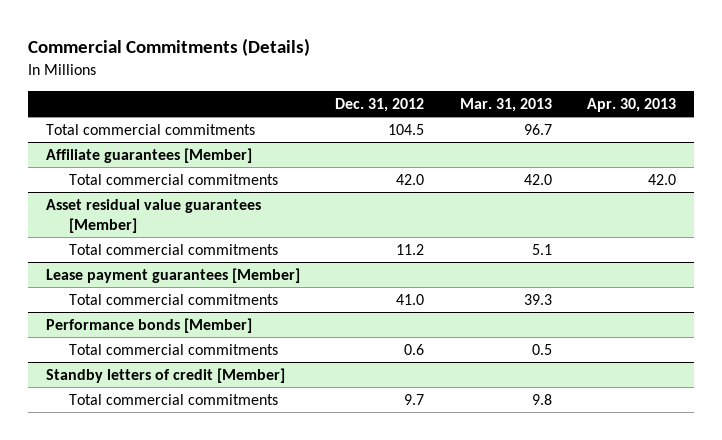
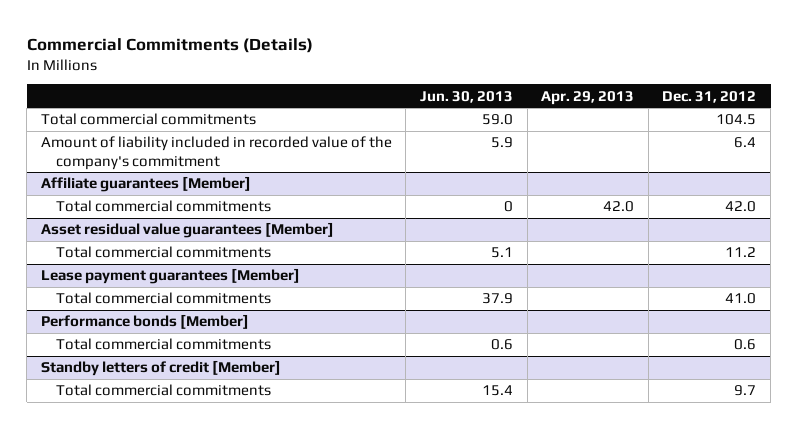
- | Dec. 31, 2012 | Mar. 31, 2013 | Apr. 30, 2013
+ | Jun. 30, 2013 | Apr. 29, 2013 | Dec. 31, 2012
+ Amount of liability included in recorded value of the company's commitment | 5.9 | | 6.4

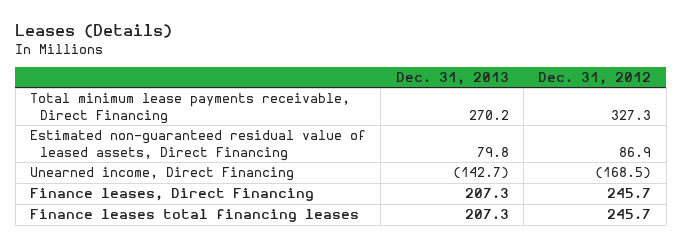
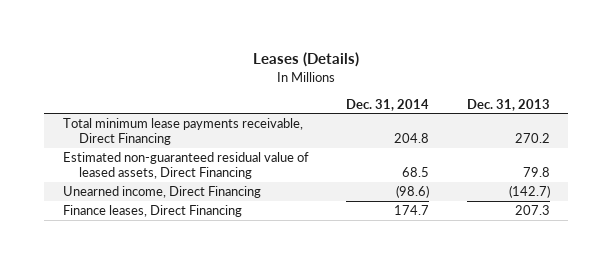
- | Dec. 31, 2013 | Dec. 31, 2012
+ | Dec. 31, 2014 | Dec. 31, 2013
- Finance leases total financing leases | 207.3 | 245.7

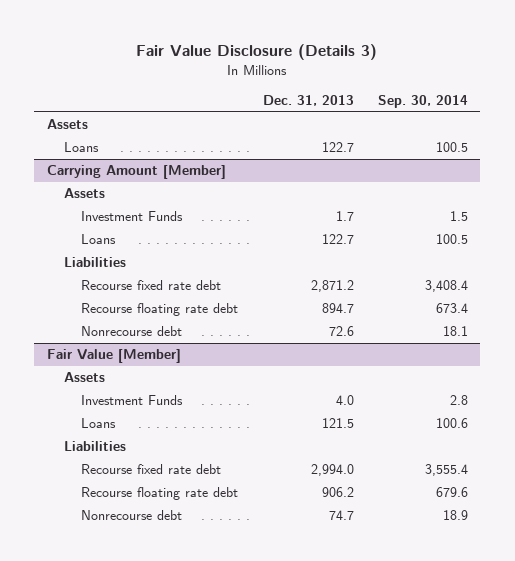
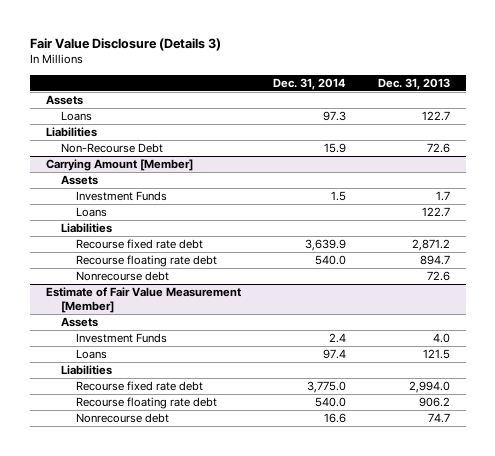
- | Dec. 31, 2013 | Sep. 30, 2014
+ | Dec. 31, 2014 | Dec. 31, 2013
+ Liabilities
+ Non-Recourse Debt | 15.9 | 72.6
- Fair Value [Member]
+ Estimate of Fair Value Measurement [Member]

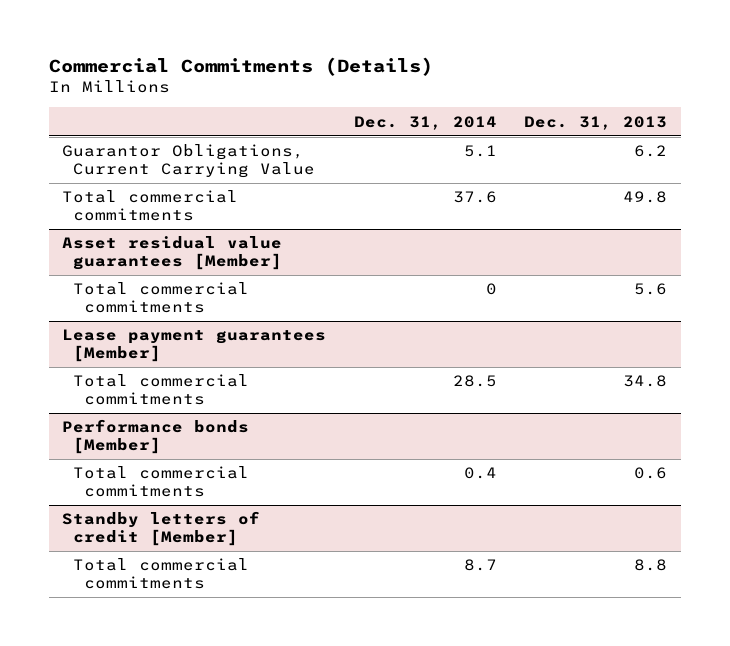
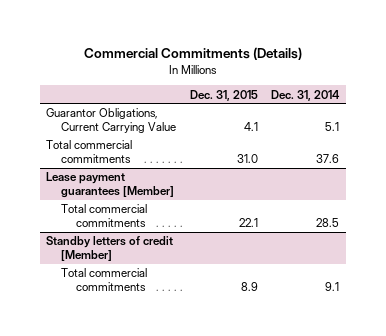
- | Dec. 31, 2014 | Dec. 31, 2013
+ | Dec. 31, 2015 | Dec. 31, 2014
- Asset residual value guarantees [Member]
- Total commercial commitments | 0 | 5.6
- Performance bonds [Member]
- Total commercial commitments | 0.4 | 0.6
@ Standby letters of credit [Member]
- Total commercial commitments | 8.7 | 8.8
+ Total commercial commitments | 8.9 | 9.1

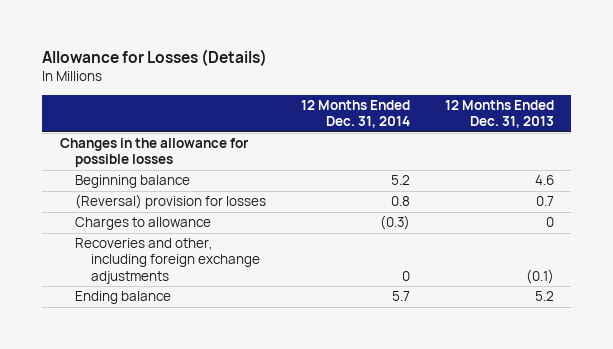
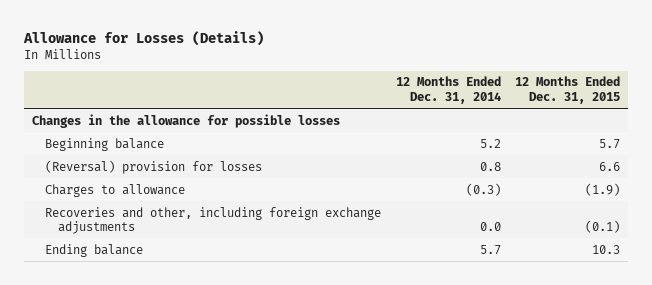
- | 12 Months Ended Dec. 31, 2014 | 12 Months Ended Dec. 31, 2013
+ | 12 Months Ended Dec. 31, 2014 | 12 Months Ended Dec. 31, 2015
- Recoveries and other, including foreign exchange adjustments | 0 | (0.1)
+ Recoveries and other, including foreign exchange adjustments | 0.0 | (0.1)

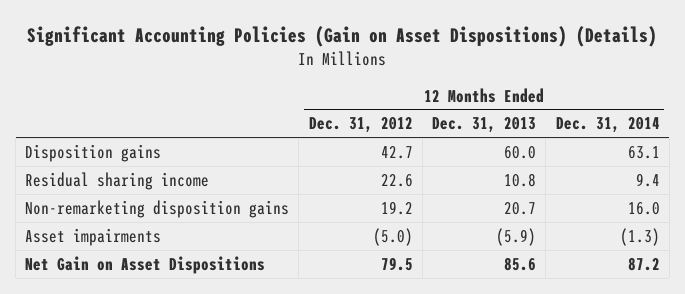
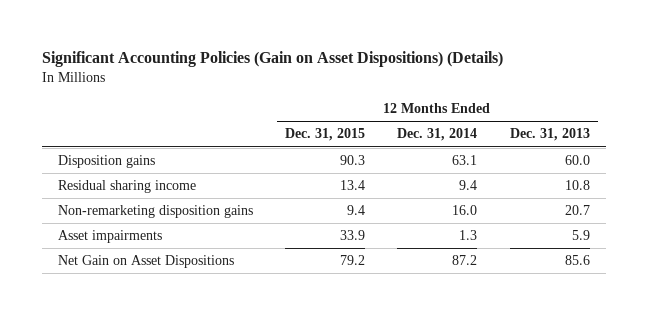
- | 12 Months Ended Dec. 31, 2012 | 12 Months Ended Dec. 31, 2013 | 12 Months Ended Dec. 31, 2014
+ | 12 Months Ended Dec. 31, 2015 | 12 Months Ended Dec. 31, 2014 | 12 Months Ended Dec. 31, 2013
- Asset impairments | (5.0) | (5.9) | (1.3)
+ Asset impairments | 33.9 | 1.3 | 5.9

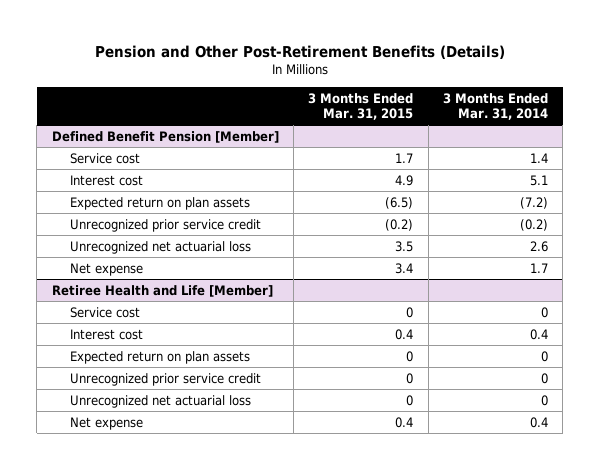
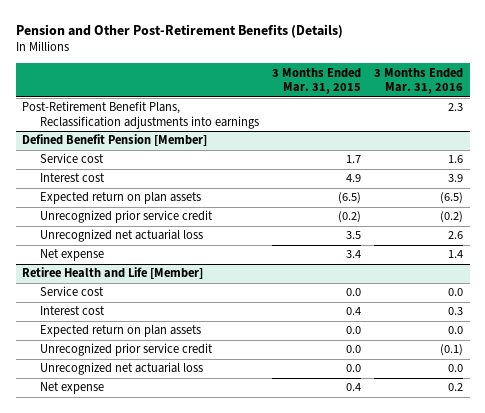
- | 3 Months Ended Mar. 31, 2015 | 3 Months Ended Mar. 31, 2014
+ | 3 Months Ended Mar. 31, 2015 | 3 Months Ended Mar. 31, 2016
+ Post-Retirement Benefit Plans, Reclassification adjustments into earnings | | 2.3
@ Retiree Health and Life [Member]
- Service cost | 0 | 0
+ Service cost | 0.0 | 0.0
- Expected return on plan assets | 0 | 0
- Unrecognized prior service credit | 0 | 0
- Unrecognized net actuarial loss | 0 | 0
+ Expected return on plan assets | 0.0 | 0.0
+ Unrecognized prior service credit | 0.0 | (0.1)
+ Unrecognized net actuarial loss | 0.0 | 0.0

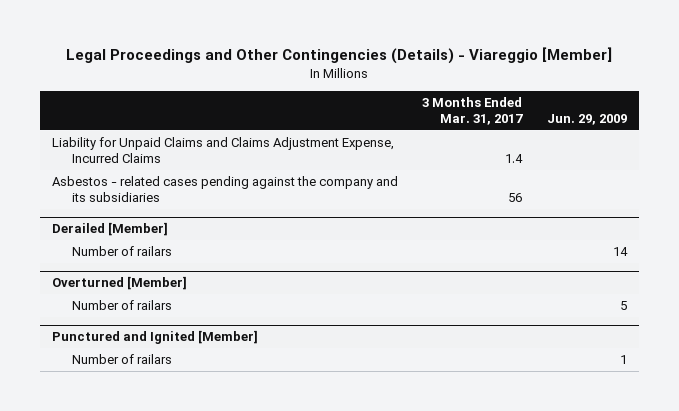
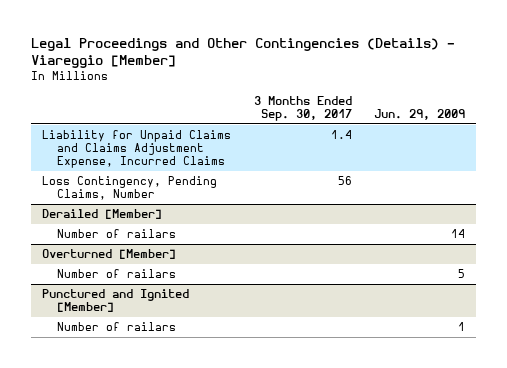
- | 3 Months Ended Mar. 31, 2017 | Jun. 29, 2009
+ | 3 Months Ended Sep. 30, 2017 | Jun. 29, 2009
- Asbestos - related cases pending against the company and its subsidiaries | 56 |
+ Loss Contingency, Pending Claims, Number | 56 |

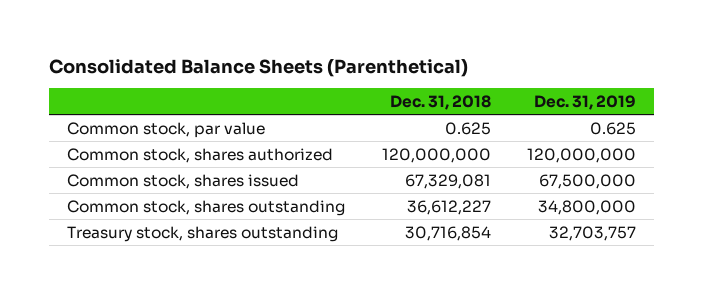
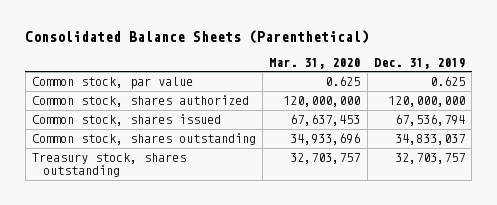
- | Dec. 31, 2018 | Dec. 31, 2019
+ | Mar. 31, 2020 | Dec. 31, 2019
- Common stock, shares issued | 67,329,081 | 67,500,000
- Common stock, shares outstanding | 36,612,227 | 34,800,000
+ Common stock, shares issued | 67,637,453 | 67,536,794
+ Common stock, shares outstanding | 34,933,696 | 34,833,037

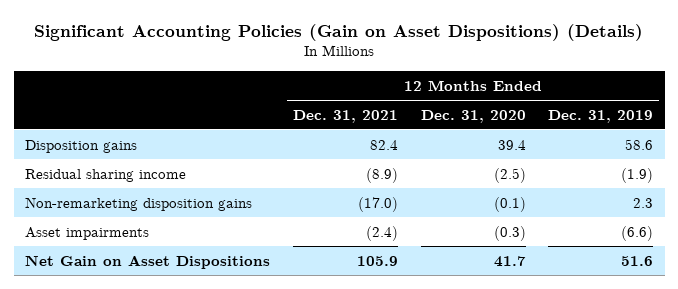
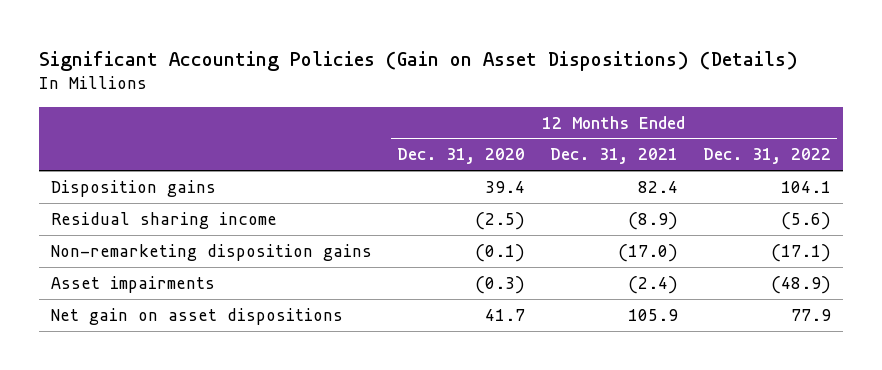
- | 12 Months Ended Dec. 31, 2021 | 12 Months Ended Dec. 31, 2020 | 12 Months Ended Dec. 31, 2019
+ | 12 Months Ended Dec. 31, 2020 | 12 Months Ended Dec. 31, 2021 | 12 Months Ended Dec. 31, 2022
- Net Gain on Asset Dispositions | 105.9 | 41.7 | 51.6
+ Net gain on asset dispositions | 41.7 | 105.9 | 77.9

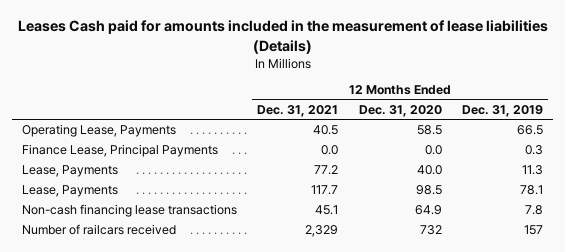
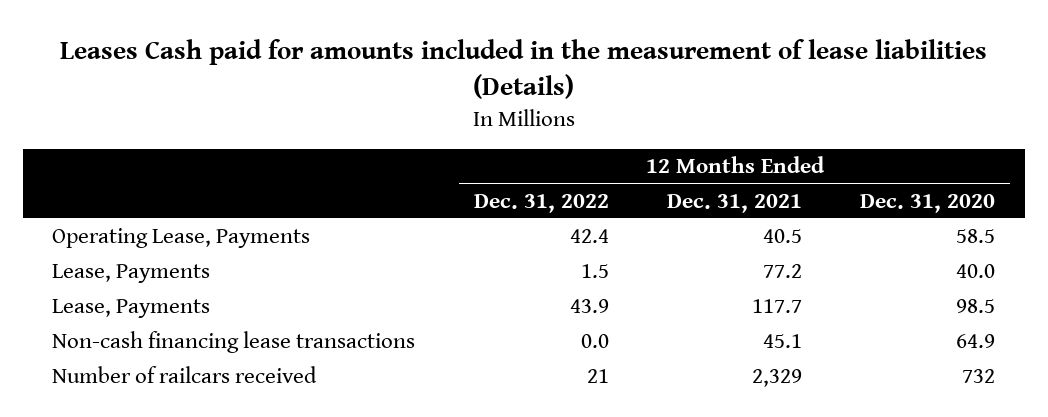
- | 12 Months Ended Dec. 31, 2021 | 12 Months Ended Dec. 31, 2020 | 12 Months Ended Dec. 31, 2019
+ | 12 Months Ended Dec. 31, 2022 | 12 Months Ended Dec. 31, 2021 | 12 Months Ended Dec. 31, 2020
- Finance Lease, Principal Payments | 0.0 | 0.0 | 0.3

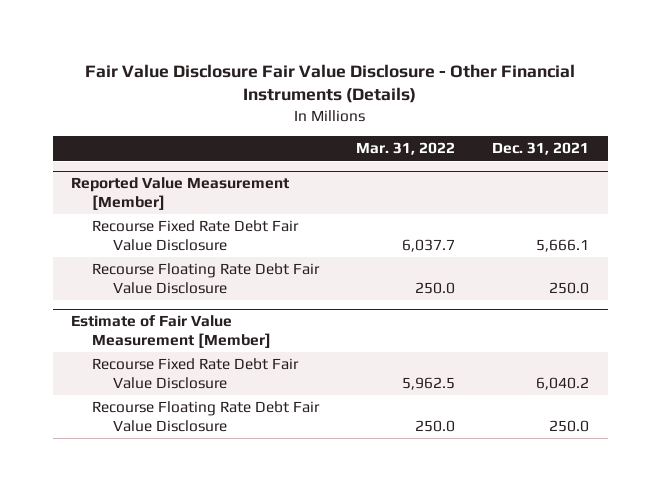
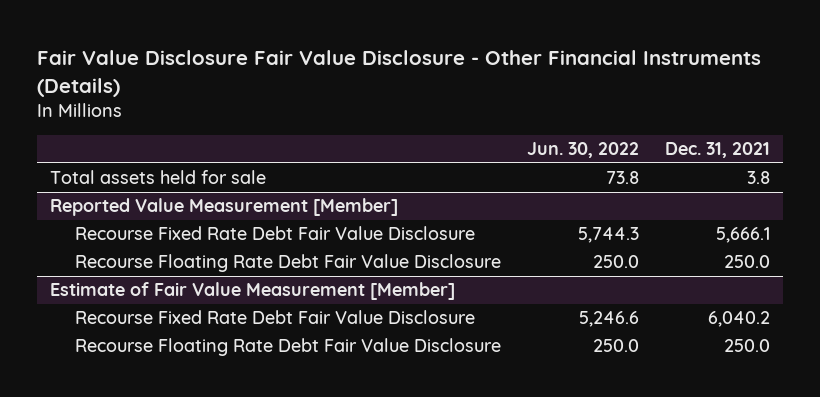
- | Mar. 31, 2022 | Dec. 31, 2021
+ | Jun. 30, 2022 | Dec. 31, 2021
+ Total assets held for sale | 73.8 | 3.8

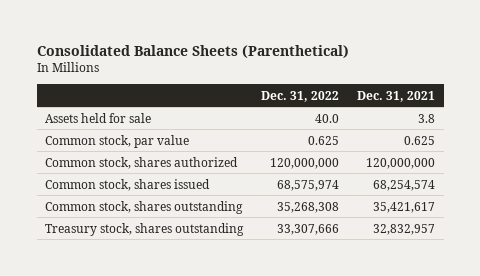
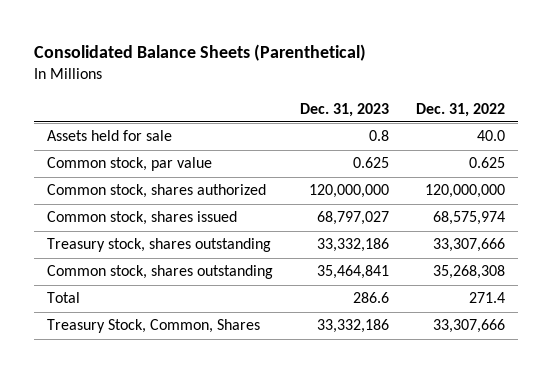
- | Dec. 31, 2022 | Dec. 31, 2021
+ | Dec. 31, 2023 | Dec. 31, 2022
moved down: Common stock, shares outstanding | 35,464,841 | 35,268,308
+ Total | 286.6 | 271.4
+ Treasury Stock, Common, Shares | 33,332,186 | 33,307,666

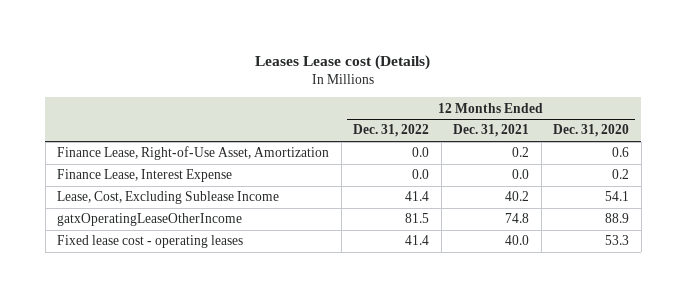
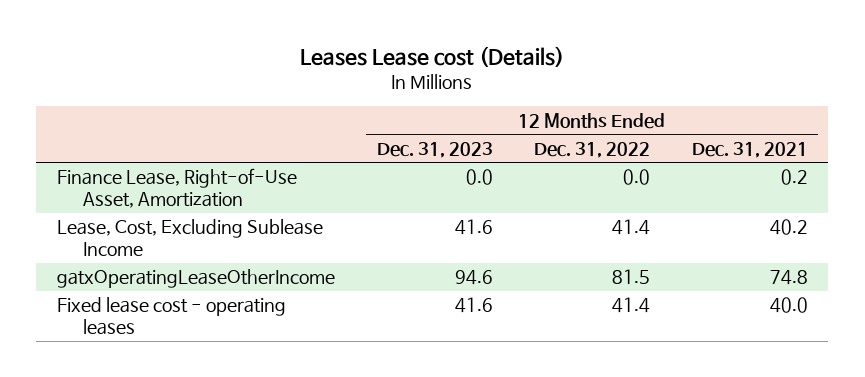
- | 12 Months Ended Dec. 31, 2022 | 12 Months Ended Dec. 31, 2021 | 12 Months Ended Dec. 31, 2020
+ | 12 Months Ended Dec. 31, 2023 | 12 Months Ended Dec. 31, 2022 | 12 Months Ended Dec. 31, 2021
- Finance Lease, Interest Expense | 0.0 | 0.0 | 0.2

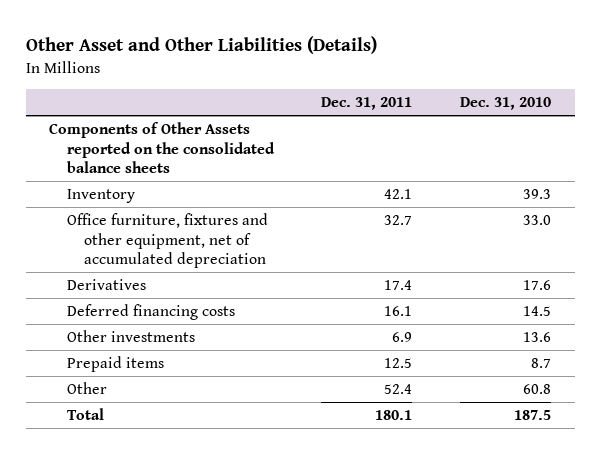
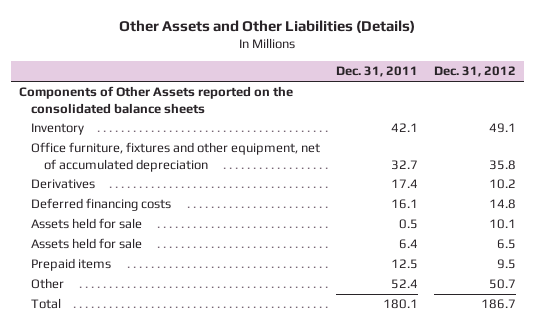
- Other Asset and Other Liabilities (Details)
+ Other Assets and Other Liabilities (Details)
- | Dec. 31, 2011 | Dec. 31, 2010
+ | Dec. 31, 2011 | Dec. 31, 2012
- Other investments | 6.9 | 13.6
+ Assets held for sale | 0.5 | 10.1
+ Assets held for sale | 6.4 | 6.5

